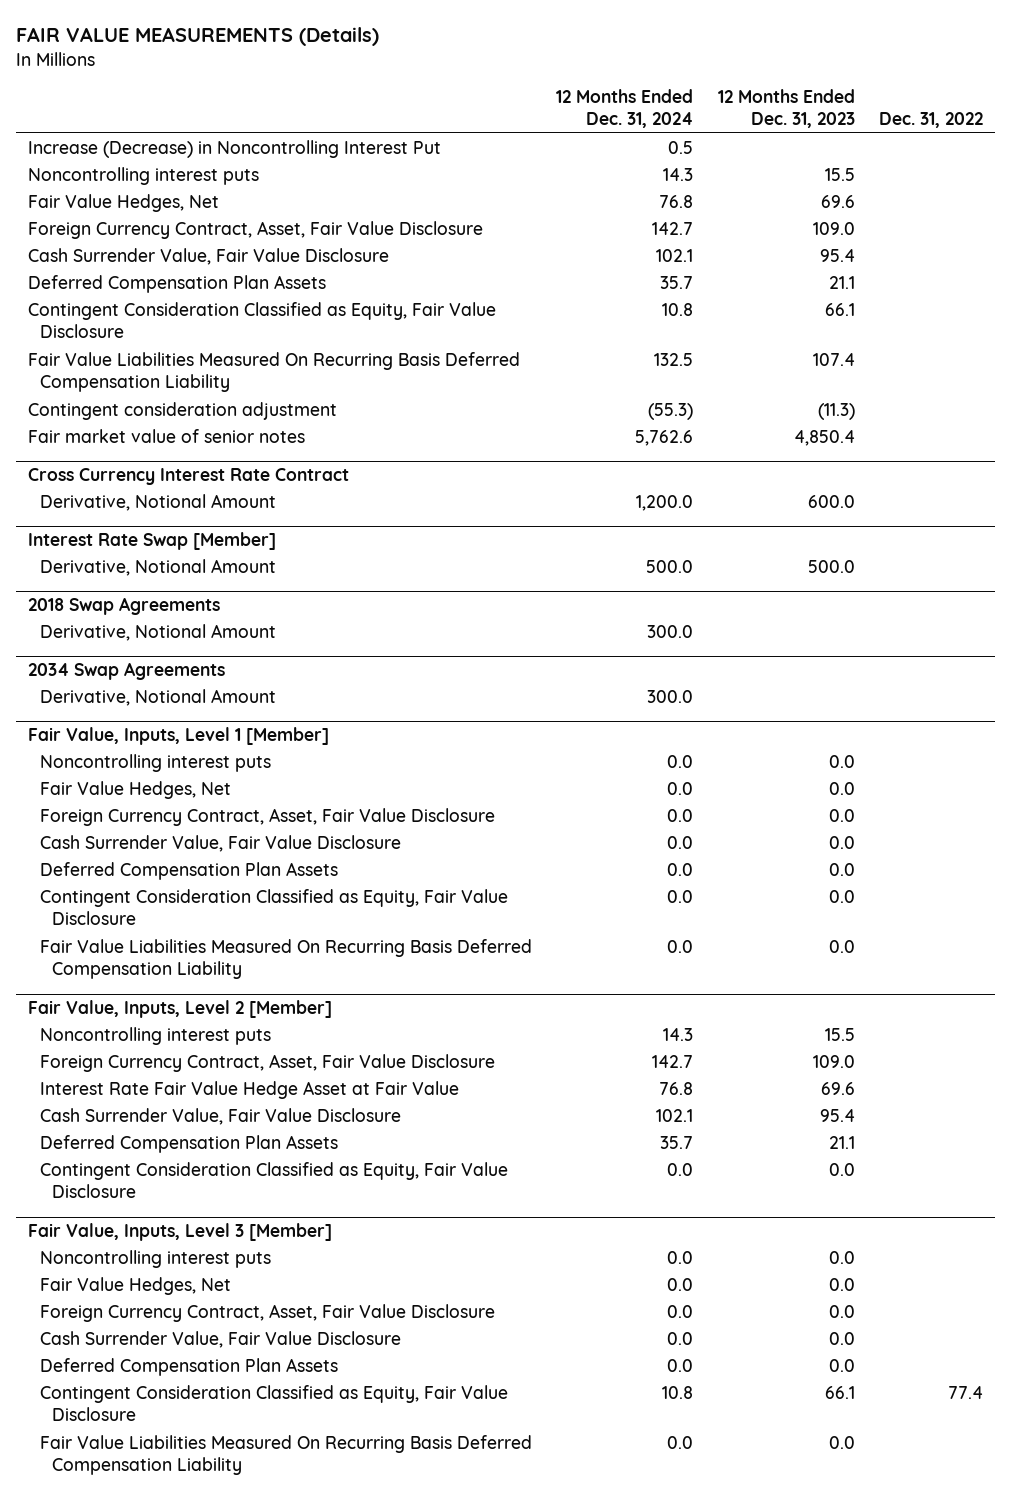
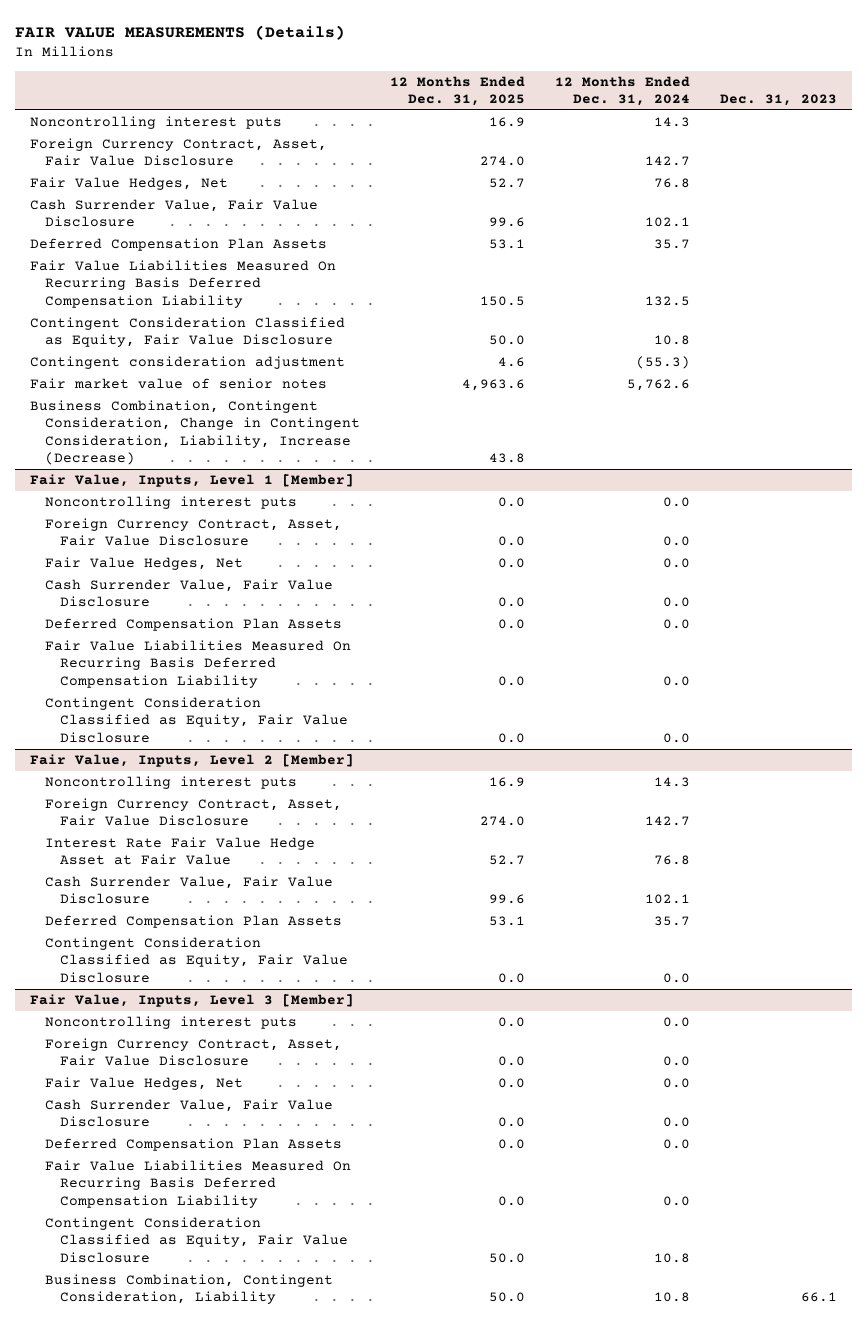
- | 12 Months Ended Dec. 31, 2024 | 12 Months Ended Dec. 31, 2023 | Dec. 31, 2022
+ | 12 Months Ended Dec. 31, 2025 | 12 Months Ended Dec. 31, 2024 | Dec. 31, 2023
- Increase (Decrease) in Noncontrolling Interest Put | 0.5 | |
moved down: Fair Value Hedges, Net | 52.7 | 76.8 |
moved down: Contingent Consideration Classified as Equity, Fair Value Disclosure | 50.0 | 10.8 |
- Cross Currency Interest Rate Contract
- Derivative, Notional Amount | 1,200.0 | 600.0 |
- Interest Rate Swap [Member]
- Derivative, Notional Amount | 500.0 | 500.0 |
- 2018 Swap Agreements
- Derivative, Notional Amount | 300.0 | |
- 2034 Swap Agreements
- Derivative, Notional Amount | 300.0 | |
+ Business Combination, Contingent Consideration, Change in Contingent Consideration, Liability, Increase (Decrease) | 43.8 | |
@ Fair Value, Inputs, Level 1 [Member]
moved down: Fair Value Hedges, Net | 0.0 | 0.0 |
moved down: Contingent Consideration Classified as Equity, Fair Value Disclosure | 0.0 | 0.0 |
@ Fair Value, Inputs, Level 3 [Member]
moved down: Fair Value Hedges, Net | 0.0 | 0.0 |
moved down: Contingent Consideration Classified as Equity, Fair Value Disclosure | 50.0 | 10.8 |
+ Business Combination, Contingent Consideration, Liability | 50.0 | 10.8 | 66.1

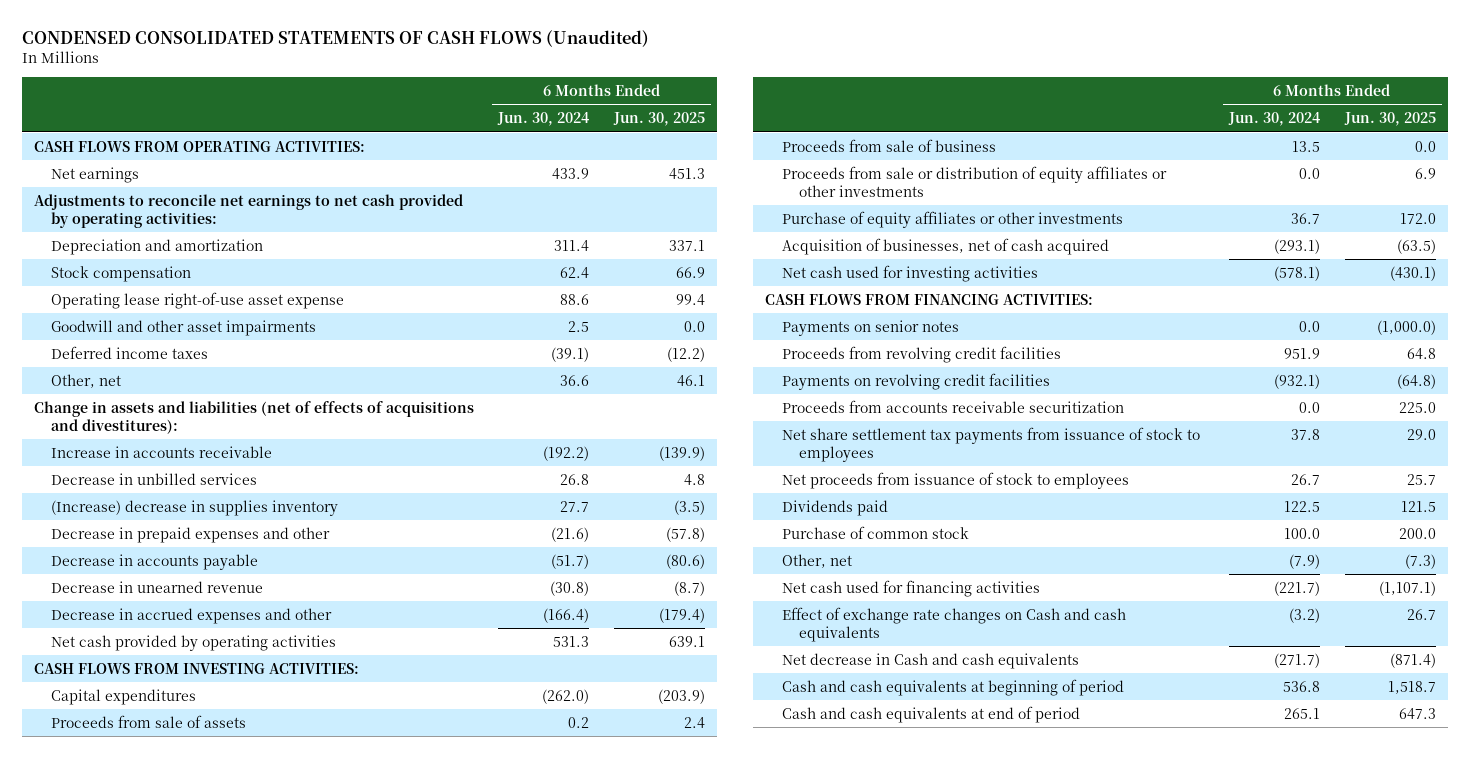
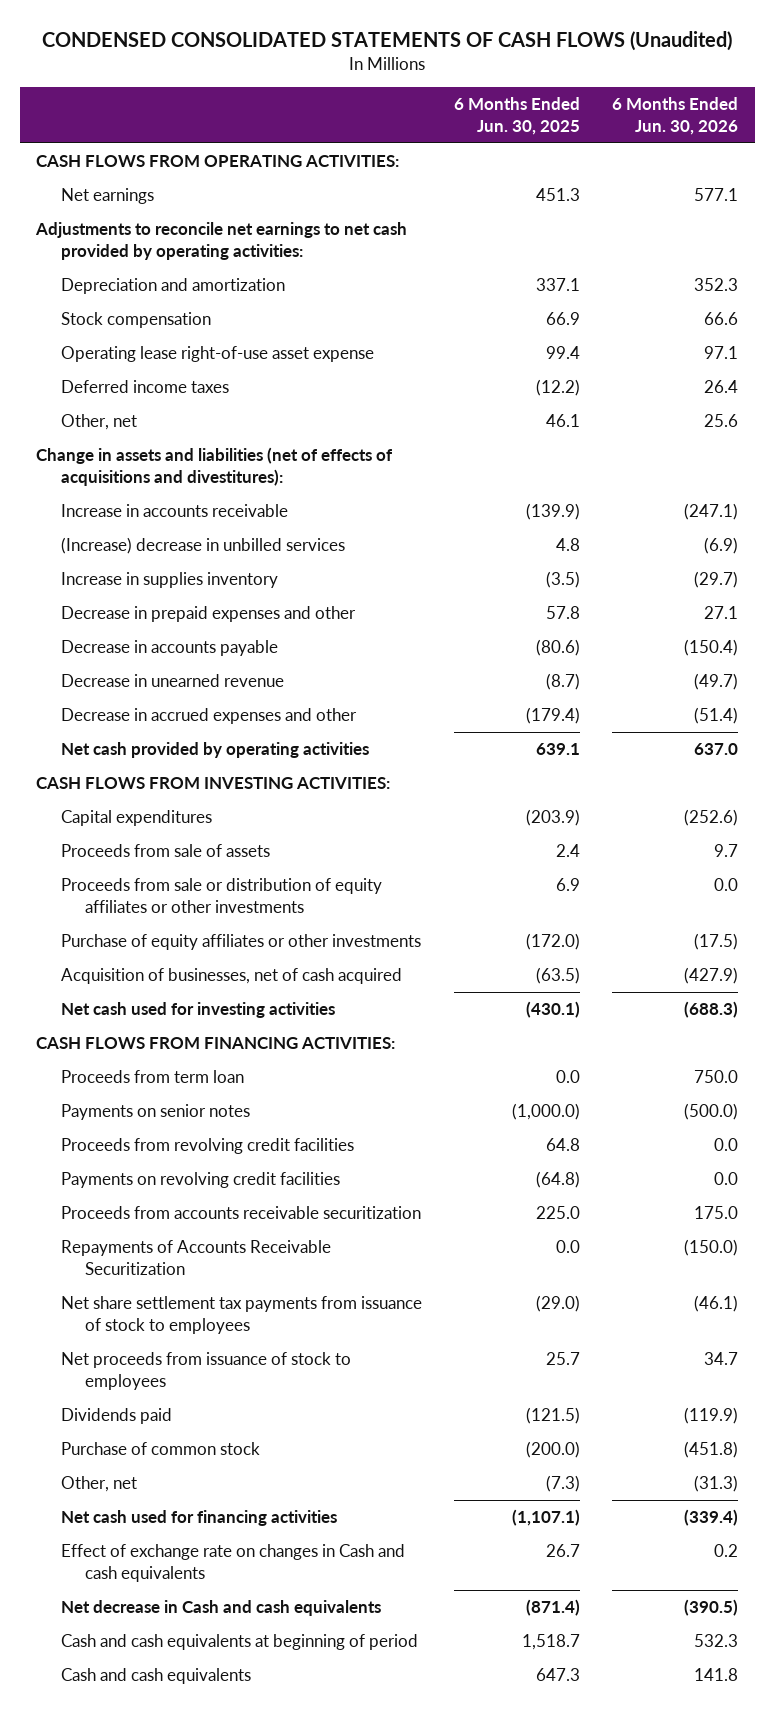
- | 6 Months Ended Jun. 30, 2024 | 6 Months Ended Jun. 30, 2025
+ | 6 Months Ended Jun. 30, 2025 | 6 Months Ended Jun. 30, 2026
- Goodwill and other asset impairments | 2.5 | 0.0
- Decrease in unbilled services | 26.8 | 4.8
- (Increase) decrease in supplies inventory | 27.7 | (3.5)
- Decrease in prepaid expenses and other | (21.6) | (57.8)
+ (Increase) decrease in unbilled services | 4.8 | (6.9)
+ Increase in supplies inventory | (3.5) | (29.7)
+ Decrease in prepaid expenses and other | 57.8 | 27.1
- Proceeds from sale of business | 13.5 | 0.0
- Purchase of equity affiliates or other investments | 36.7 | 172.0
+ Purchase of equity affiliates or other investments | (172.0) | (17.5)
+ Proceeds from term loan | 0.0 | 750.0
- Net share settlement tax payments from issuance of stock to employees | 37.8 | 29.0
+ Repayments of Accounts Receivable Securitization | 0.0 | (150.0)
+ Net share settlement tax payments from issuance of stock to employees | (29.0) | (46.1)
- Dividends paid | 122.5 | 121.5
- Purchase of common stock | 100.0 | 200.0
+ Dividends paid | (121.5) | (119.9)
+ Purchase of common stock | (200.0) | (451.8)
- Effect of exchange rate changes on Cash and cash equivalents | (3.2) | 26.7
+ Effect of exchange rate on changes in Cash and cash equivalents | 26.7 | 0.2
- Cash and cash equivalents at end of period | 265.1 | 647.3
+ Cash and cash equivalents | 647.3 | 141.8

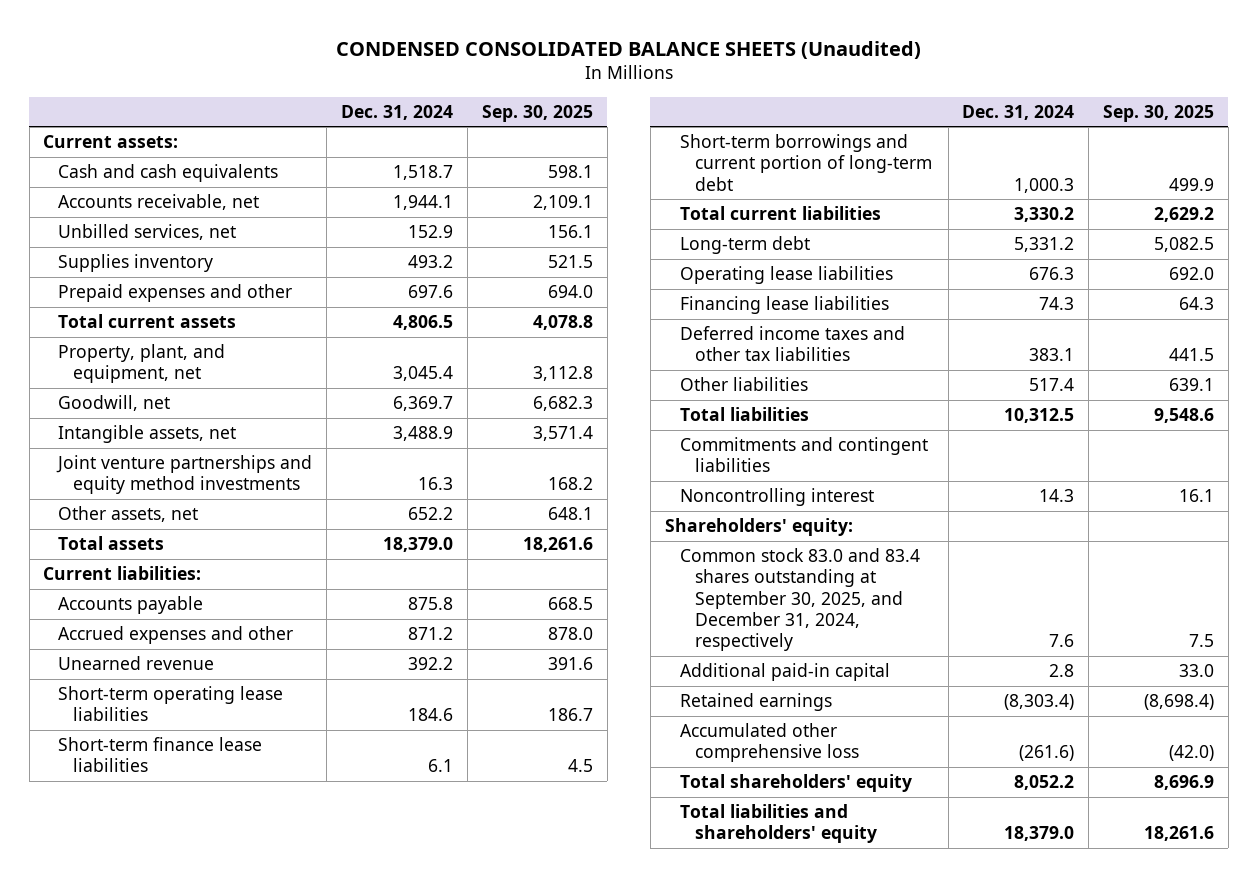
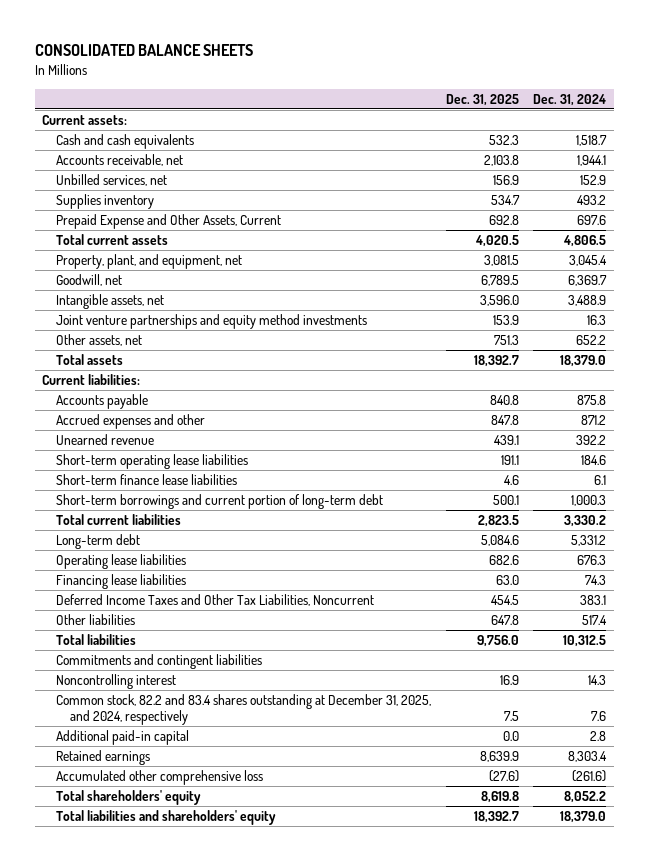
- CONDENSED CONSOLIDATED BALANCE SHEETS (Unaudited)
+ CONSOLIDATED BALANCE SHEETS
- | Dec. 31, 2024 | Sep. 30, 2025
+ | Dec. 31, 2025 | Dec. 31, 2024
- Prepaid expenses and other | 697.6 | 694.0
+ Prepaid Expense and Other Assets, Current | 692.8 | 697.6
- Deferred income taxes and other tax liabilities | 383.1 | 441.5
+ Deferred Income Taxes and Other Tax Liabilities, Noncurrent | 454.5 | 383.1
- Shareholders' equity:
- Common stock 83.0 and 83.4 shares outstanding at September 30, 2025, and December 31, 2024, respectively | 7.6 | 7.5
+ Common stock, 82.2 and 83.4 shares outstanding at December 31, 2025, and 2024, respectively | 7.5 | 7.6
- Retained earnings | (8,303.4) | (8,698.4)
+ Retained earnings | 8,639.9 | 8,303.4

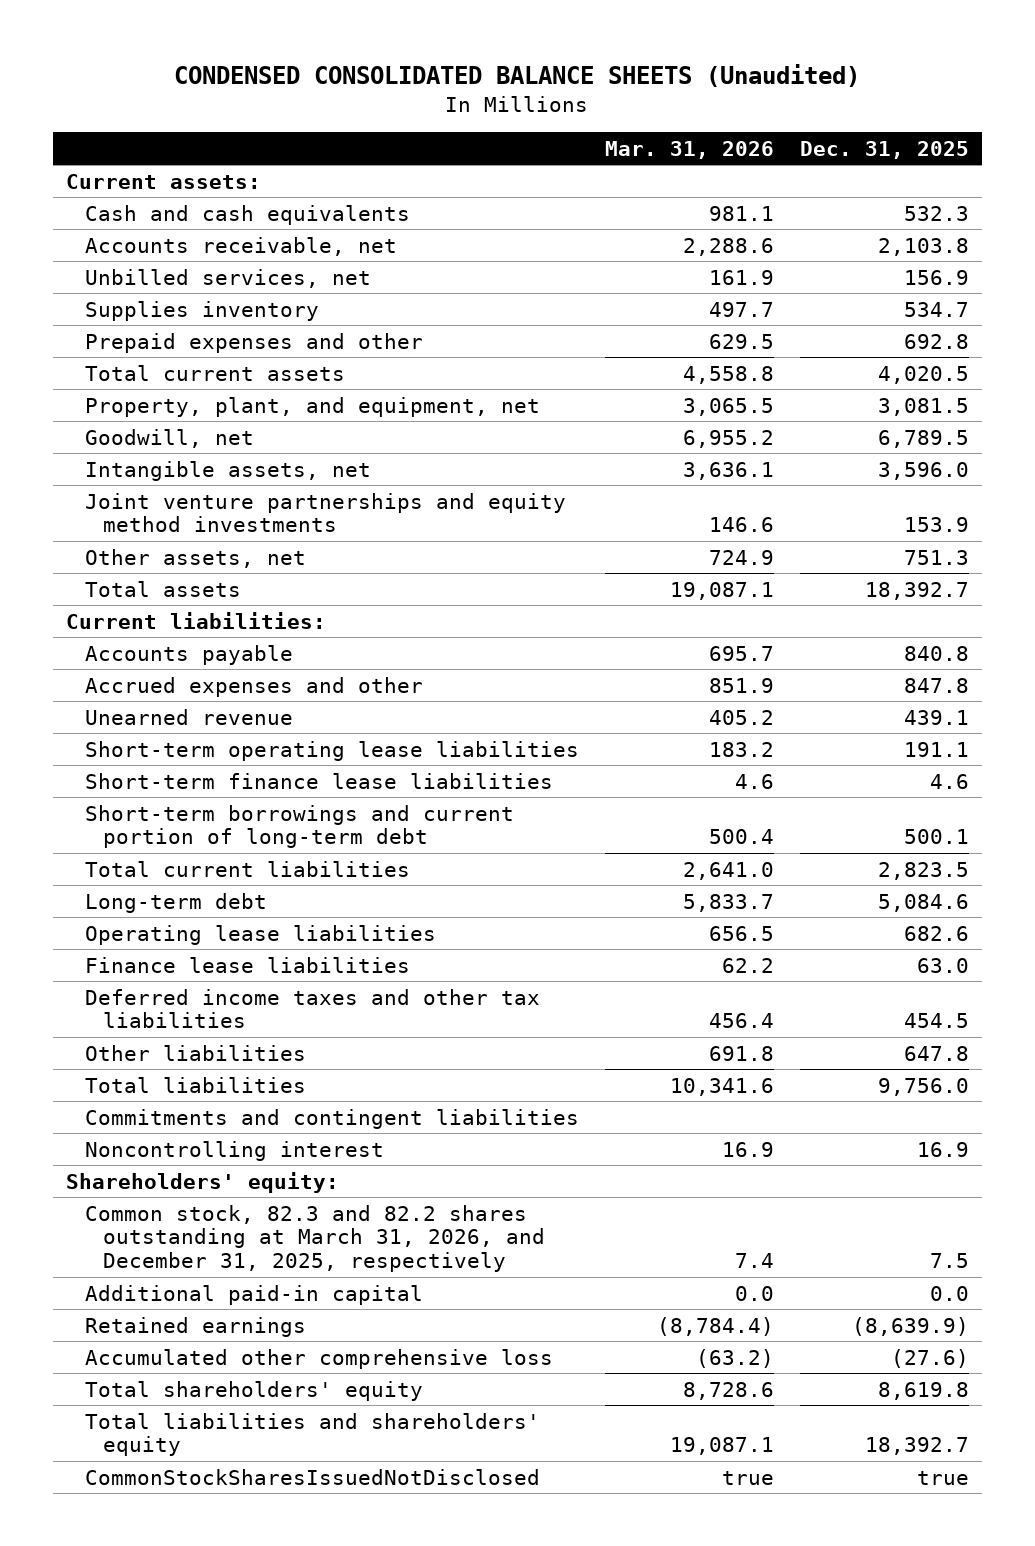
- CONSOLIDATED BALANCE SHEETS
+ CONDENSED CONSOLIDATED BALANCE SHEETS (Unaudited)
- | Dec. 31, 2025 | Dec. 31, 2024
+ | Mar. 31, 2026 | Dec. 31, 2025
- Prepaid Expense and Other Assets, Current | 692.8 | 697.6
+ Prepaid expenses and other | 629.5 | 692.8
- Financing lease liabilities | 63.0 | 74.3
- Deferred Income Taxes and Other Tax Liabilities, Noncurrent | 454.5 | 383.1
+ Finance lease liabilities | 62.2 | 63.0
+ Deferred income taxes and other tax liabilities | 456.4 | 454.5
- Common stock, 82.2 and 83.4 shares outstanding at December 31, 2025, and 2024, respectively | 7.5 | 7.6
+ Shareholders' equity:
+ Common stock, 82.3 and 82.2 shares outstanding at March 31, 2026, and December 31, 2025, respectively | 7.4 | 7.5
- Retained earnings | 8,639.9 | 8,303.4
+ Retained earnings | (8,784.4) | (8,639.9)
+ CommonStockSharesIssuedNotDisclosed | true | true

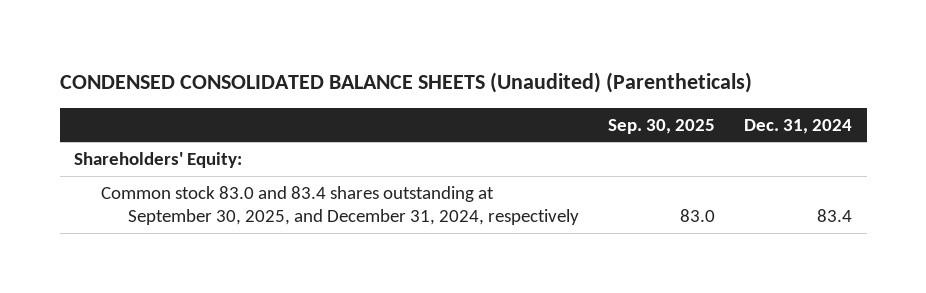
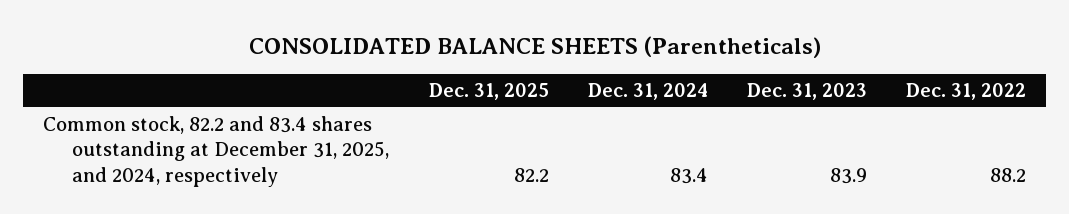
- CONDENSED CONSOLIDATED BALANCE SHEETS (Unaudited) (Parentheticals)
+ CONSOLIDATED BALANCE SHEETS (Parentheticals)
- | Sep. 30, 2025 | Dec. 31, 2024
+ | Dec. 31, 2025 | Dec. 31, 2024 | Dec. 31, 2023 | Dec. 31, 2022
- Shareholders' Equity:
- Common stock 83.0 and 83.4 shares outstanding at September 30, 2025, and December 31, 2024, respectively | 83.0 | 83.4
+ Common stock, 82.2 and 83.4 shares outstanding at December 31, 2025, and 2024, respectively | 82.2 | 83.4 | 83.9 | 88.2

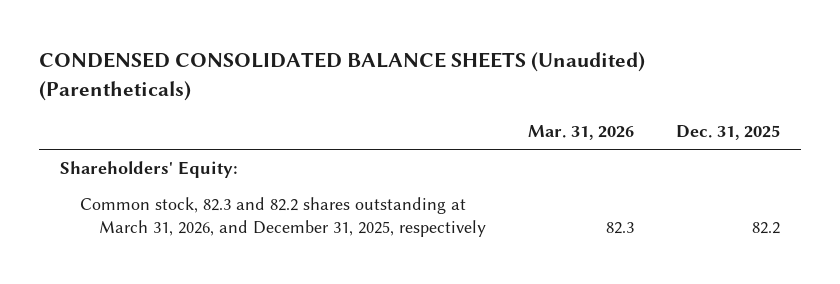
- CONSOLIDATED BALANCE SHEETS (Parentheticals)
+ CONDENSED CONSOLIDATED BALANCE SHEETS (Unaudited) (Parentheticals)
- | Dec. 31, 2025 | Dec. 31, 2024 | Dec. 31, 2023 | Dec. 31, 2022
+ | Mar. 31, 2026 | Dec. 31, 2025
- Common stock, 82.2 and 83.4 shares outstanding at December 31, 2025, and 2024, respectively | 82.2 | 83.4 | 83.9 | 88.2
+ Shareholders' Equity:
+ Common stock, 82.3 and 82.2 shares outstanding at March 31, 2026, and December 31, 2025, respectively | 82.3 | 82.2

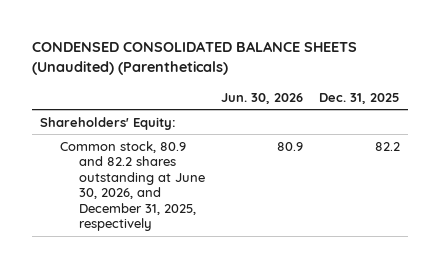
- | Mar. 31, 2026 | Dec. 31, 2025
+ | Jun. 30, 2026 | Dec. 31, 2025
- Common stock, 82.3 and 82.2 shares outstanding at March 31, 2026, and December 31, 2025, respectively | 82.3 | 82.2
+ Common stock, 80.9 and 82.2 shares outstanding at June 30, 2026, and December 31, 2025, respectively | 80.9 | 82.2

